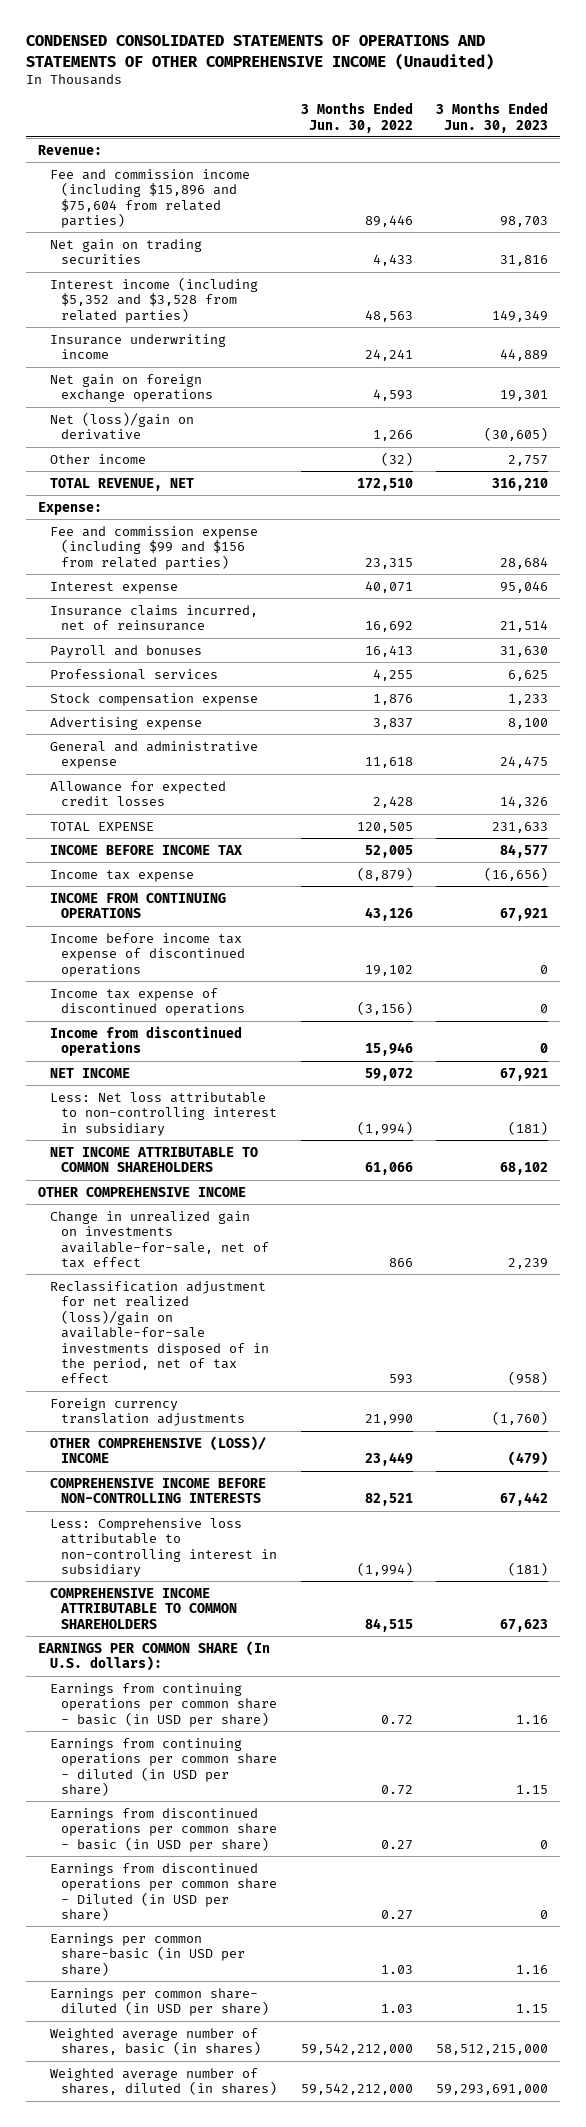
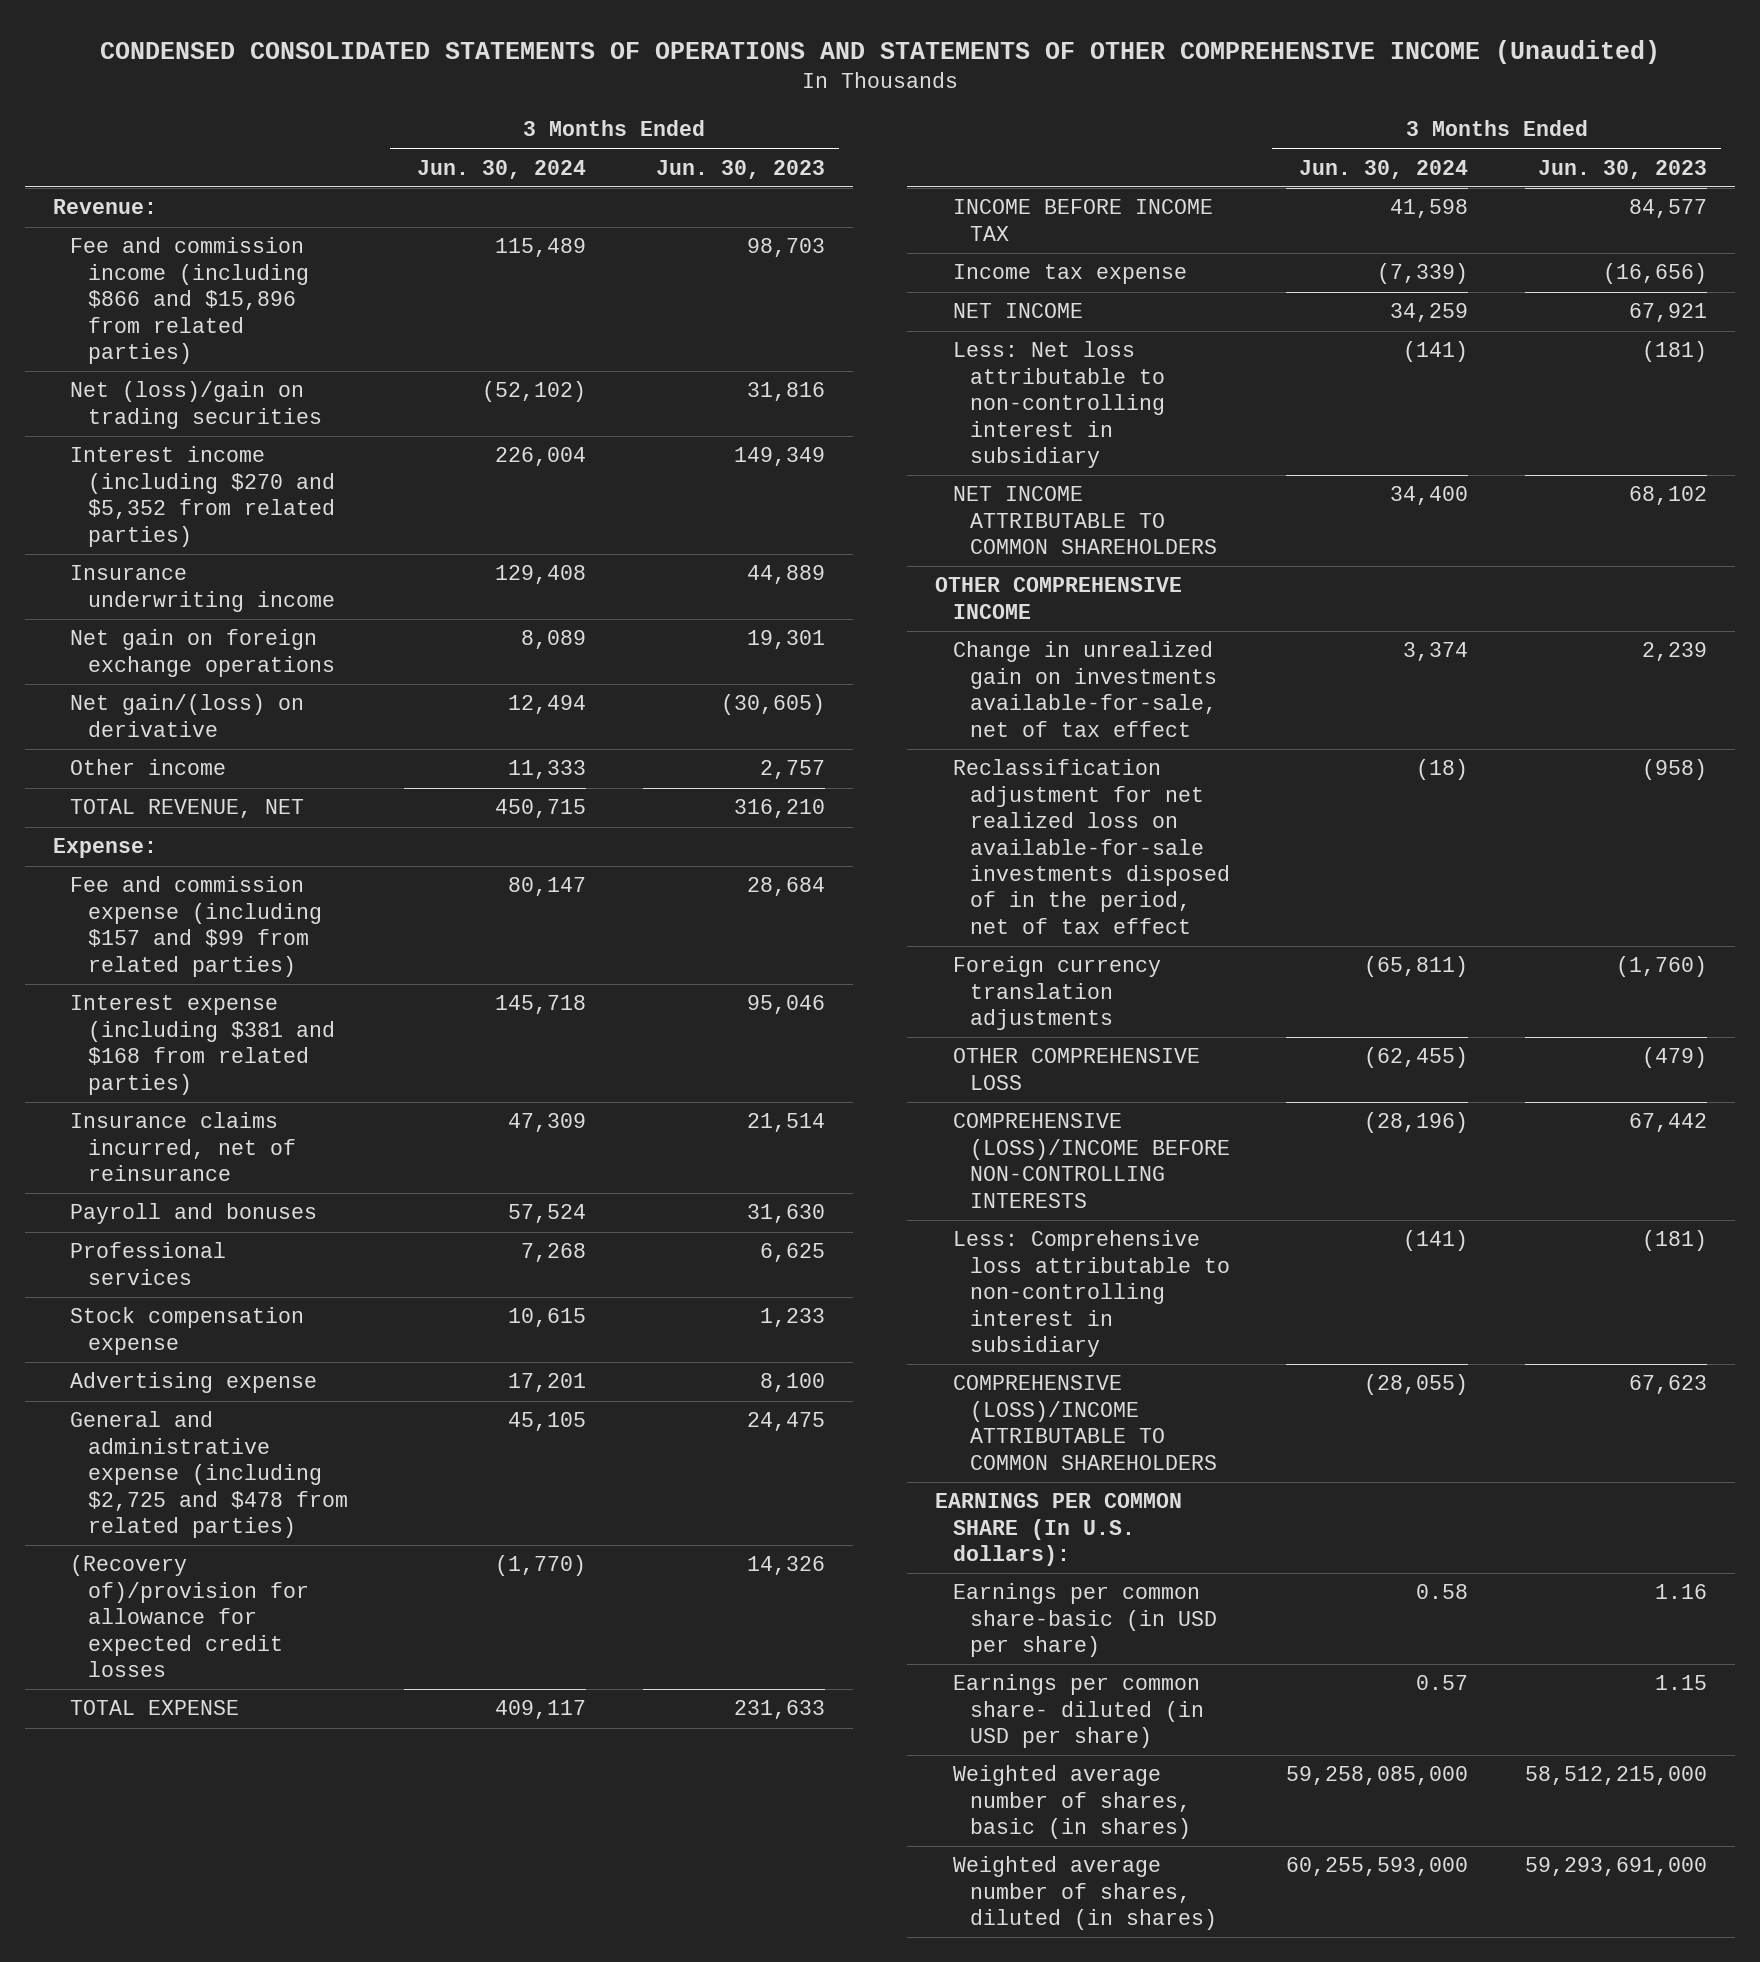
- | 3 Months Ended Jun. 30, 2022 | 3 Months Ended Jun. 30, 2023
+ | 3 Months Ended Jun. 30, 2024 | 3 Months Ended Jun. 30, 2023
- Fee and commission income (including $15,896 and $75,604 from related parties) | 89,446 | 98,703
- Net gain on trading securities | 4,433 | 31,816
- Interest income (including $5,352 and $3,528 from related parties) | 48,563 | 149,349
+ Fee and commission income (including $866 and $15,896 from related parties) | 115,489 | 98,703
+ Net (loss)/gain on trading securities | (52,102) | 31,816
+ Interest income (including $270 and $5,352 from related parties) | 226,004 | 149,349
- Net (loss)/gain on derivative | 1,266 | (30,605)
+ Net gain/(loss) on derivative | 12,494 | (30,605)
- Fee and commission expense (including $99 and $156 from related parties) | 23,315 | 28,684
- Interest expense | 40,071 | 95,046
+ Fee and commission expense (including $157 and $99 from related parties) | 80,147 | 28,684
+ Interest expense (including $381 and $168 from related parties) | 145,718 | 95,046
- General and administrative expense | 11,618 | 24,475
- Allowance for expected credit losses | 2,428 | 14,326
+ General and administrative expense (including $2,725 and $478 from related parties) | 45,105 | 24,475
+ (Recovery of)/provision for allowance for expected credit losses | (1,770) | 14,326
- INCOME FROM CONTINUING OPERATIONS | 43,126 | 67,921
- Income before income tax expense of discontinued operations | 19,102 | 0
- Income tax expense of discontinued operations | (3,156) | 0
- Income from discontinued operations | 15,946 | 0
- Reclassification adjustment for net realized (loss)/gain on available-for-sale investments disposed of in the period, net of tax effect | 593 | (958)
+ Reclassification adjustment for net realized loss on available-for-sale investments disposed of in the period, net of tax effect | (18) | (958)
- OTHER COMPREHENSIVE (LOSS)/ INCOME | 23,449 | (479)
- COMPREHENSIVE INCOME BEFORE NON-CONTROLLING INTERESTS | 82,521 | 67,442
+ OTHER COMPREHENSIVE LOSS | (62,455) | (479)
+ COMPREHENSIVE (LOSS)/INCOME BEFORE NON-CONTROLLING INTERESTS | (28,196) | 67,442
- COMPREHENSIVE INCOME ATTRIBUTABLE TO COMMON SHAREHOLDERS | 84,515 | 67,623
+ COMPREHENSIVE (LOSS)/INCOME ATTRIBUTABLE TO COMMON SHAREHOLDERS | (28,055) | 67,623
- Earnings from continuing operations per common share - basic (in USD per share) | 0.72 | 1.16
- Earnings from continuing operations per common share - diluted (in USD per share) | 0.72 | 1.15
- Earnings from discontinued operations per common share - basic (in USD per share) | 0.27 | 0
- Earnings from discontinued operations per common share - Diluted (in USD per share) | 0.27 | 0

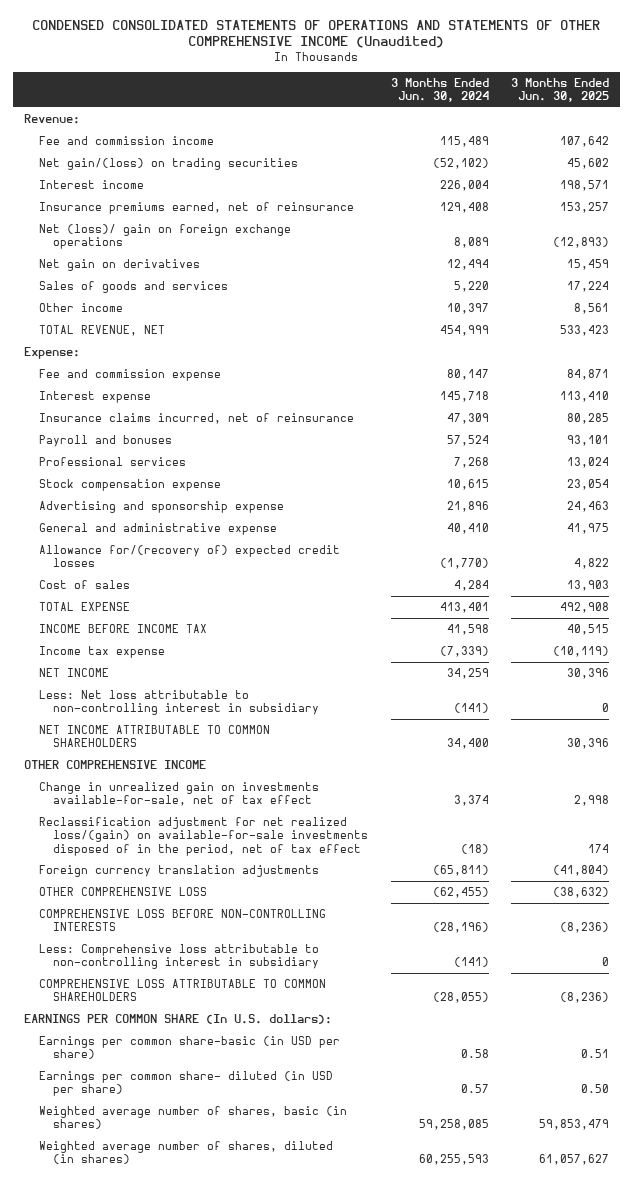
- | 3 Months Ended Jun. 30, 2024 | 3 Months Ended Jun. 30, 2023
+ | 3 Months Ended Jun. 30, 2024 | 3 Months Ended Jun. 30, 2025
- Fee and commission income (including $866 and $15,896 from related parties) | 115,489 | 98,703
- Net (loss)/gain on trading securities | (52,102) | 31,816
- Interest income (including $270 and $5,352 from related parties) | 226,004 | 149,349
- Insurance underwriting income | 129,408 | 44,889
- Net gain on foreign exchange operations | 8,089 | 19,301
- Net gain/(loss) on derivative | 12,494 | (30,605)
- Other income | 11,333 | 2,757
- TOTAL REVENUE, NET | 450,715 | 316,210
+ Fee and commission income | 115,489 | 107,642
+ Net gain/(loss) on trading securities | (52,102) | 45,602
+ Interest income | 226,004 | 198,571
+ Insurance premiums earned, net of reinsurance | 129,408 | 153,257
+ Net (loss)/ gain on foreign exchange operations | 8,089 | (12,893)
+ Net gain on derivatives | 12,494 | 15,459
+ Sales of goods and services | 5,220 | 17,224
+ Other income | 10,397 | 8,561
+ TOTAL REVENUE, NET | 454,999 | 533,423
- Fee and commission expense (including $157 and $99 from related parties) | 80,147 | 28,684
- Interest expense (including $381 and $168 from related parties) | 145,718 | 95,046
+ Fee and commission expense | 80,147 | 84,871
+ Interest expense | 145,718 | 113,410
- Advertising expense | 17,201 | 8,100
- General and administrative expense (including $2,725 and $478 from related parties) | 45,105 | 24,475
- (Recovery of)/provision for allowance for expected credit losses | (1,770) | 14,326
- TOTAL EXPENSE | 409,117 | 231,633
+ Advertising and sponsorship expense | 21,896 | 24,463
+ General and administrative expense | 40,410 | 41,975
+ Allowance for/(recovery of) expected credit losses | (1,770) | 4,822
+ Cost of sales | 4,284 | 13,903
+ TOTAL EXPENSE | 413,401 | 492,908
- Reclassification adjustment for net realized loss on available-for-sale investments disposed of in the period, net of tax effect | (18) | (958)
+ Reclassification adjustment for net realized loss/(gain) on available-for-sale investments disposed of in the period, net of tax effect | (18) | 174
- COMPREHENSIVE (LOSS)/INCOME BEFORE NON-CONTROLLING INTERESTS | (28,196) | 67,442
+ COMPREHENSIVE LOSS BEFORE NON-CONTROLLING INTERESTS | (28,196) | (8,236)
- COMPREHENSIVE (LOSS)/INCOME ATTRIBUTABLE TO COMMON SHAREHOLDERS | (28,055) | 67,623
+ COMPREHENSIVE LOSS ATTRIBUTABLE TO COMMON SHAREHOLDERS | (28,055) | (8,236)
- Weighted average number of shares, basic (in shares) | 59,258,085,000 | 58,512,215,000
- Weighted average number of shares, diluted (in shares) | 60,255,593,000 | 59,293,691,000
+ Weighted average number of shares, basic (in shares) | 59,258,085 | 59,853,479
+ Weighted average number of shares, diluted (in shares) | 60,255,593 | 61,057,627

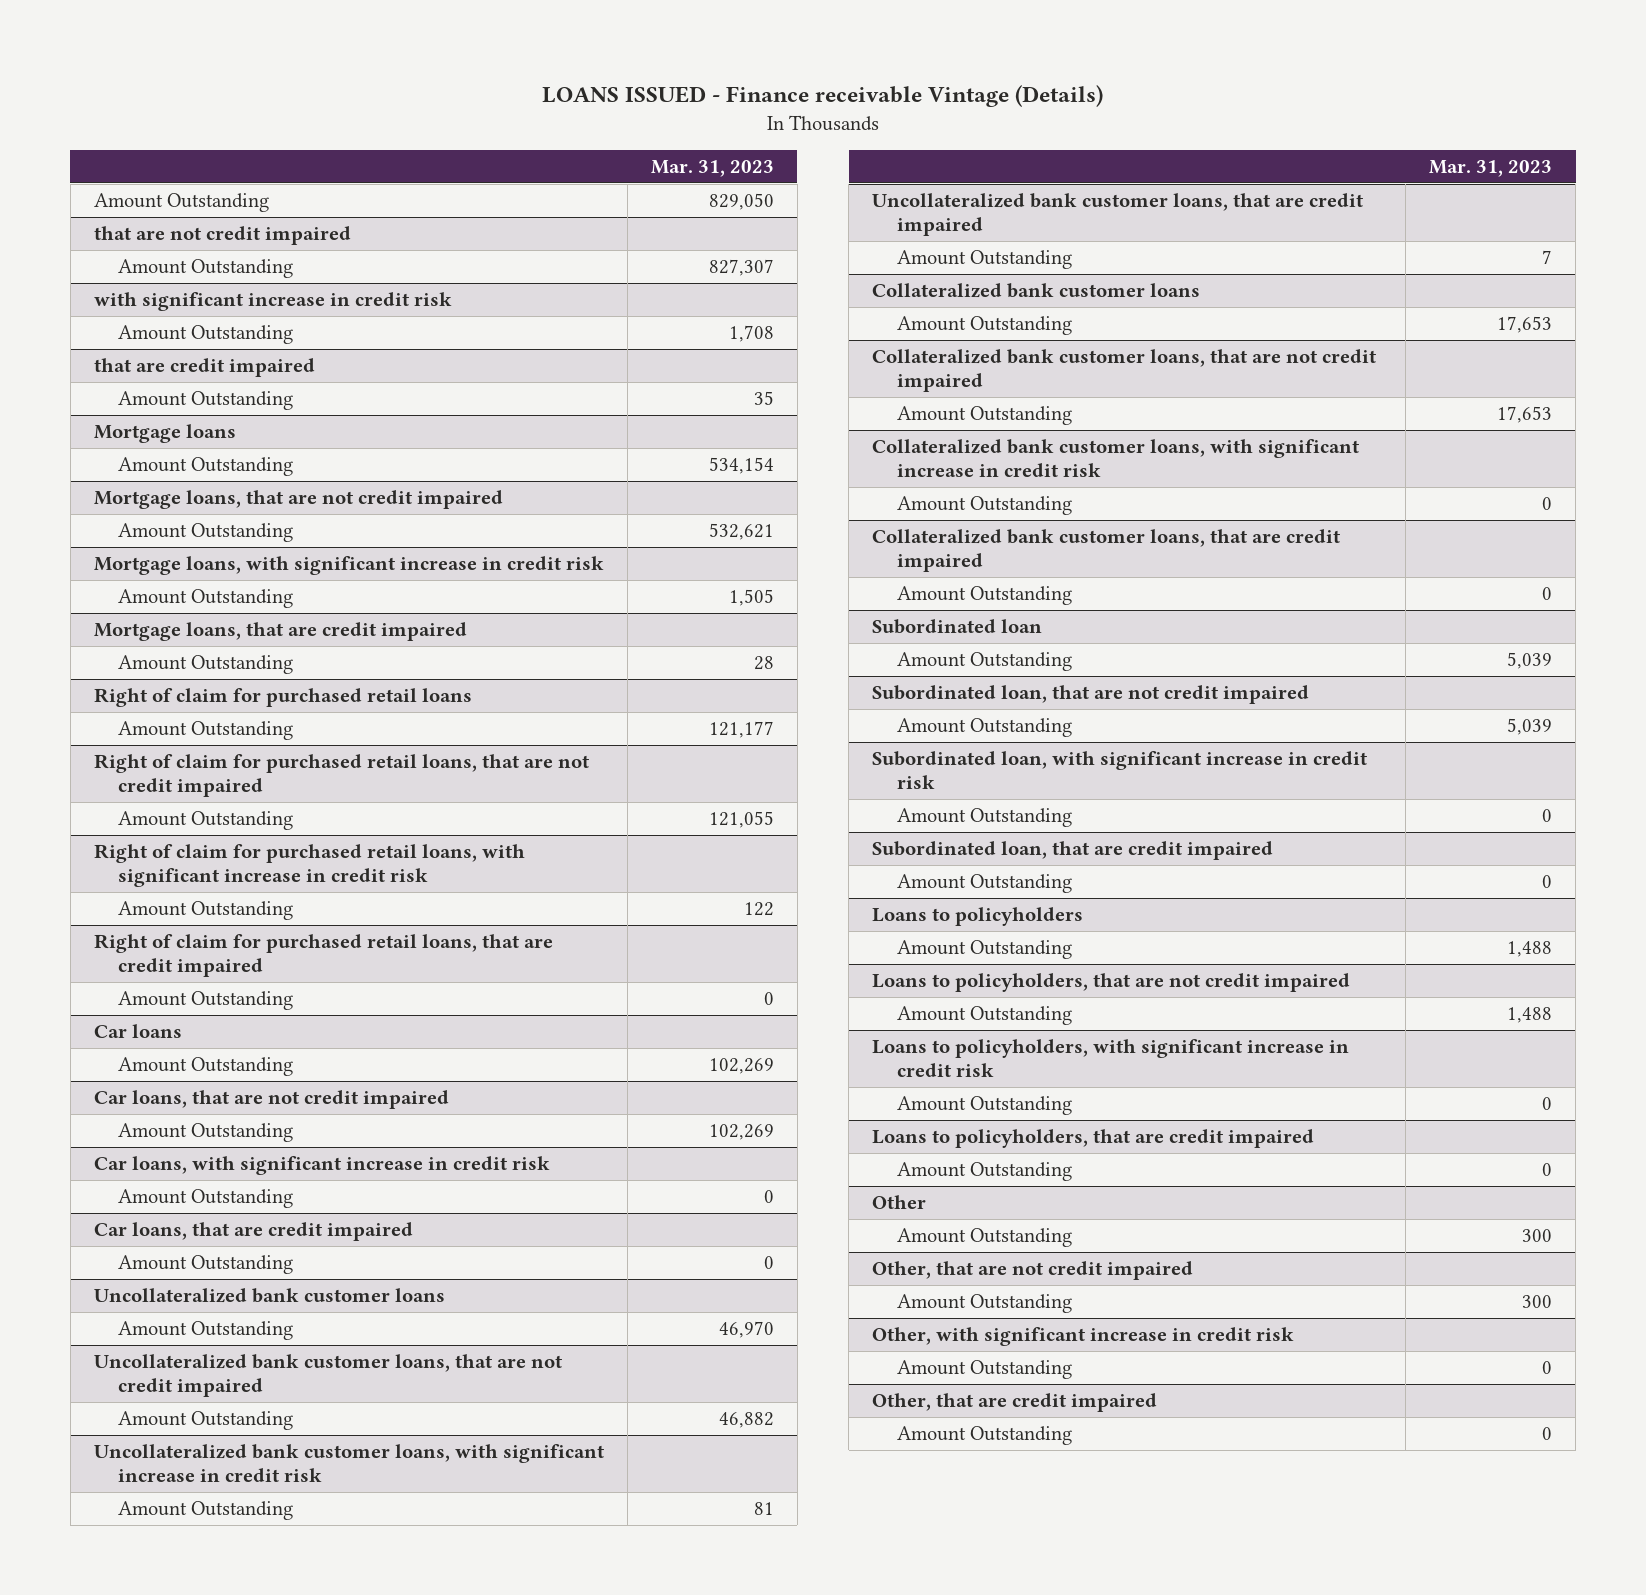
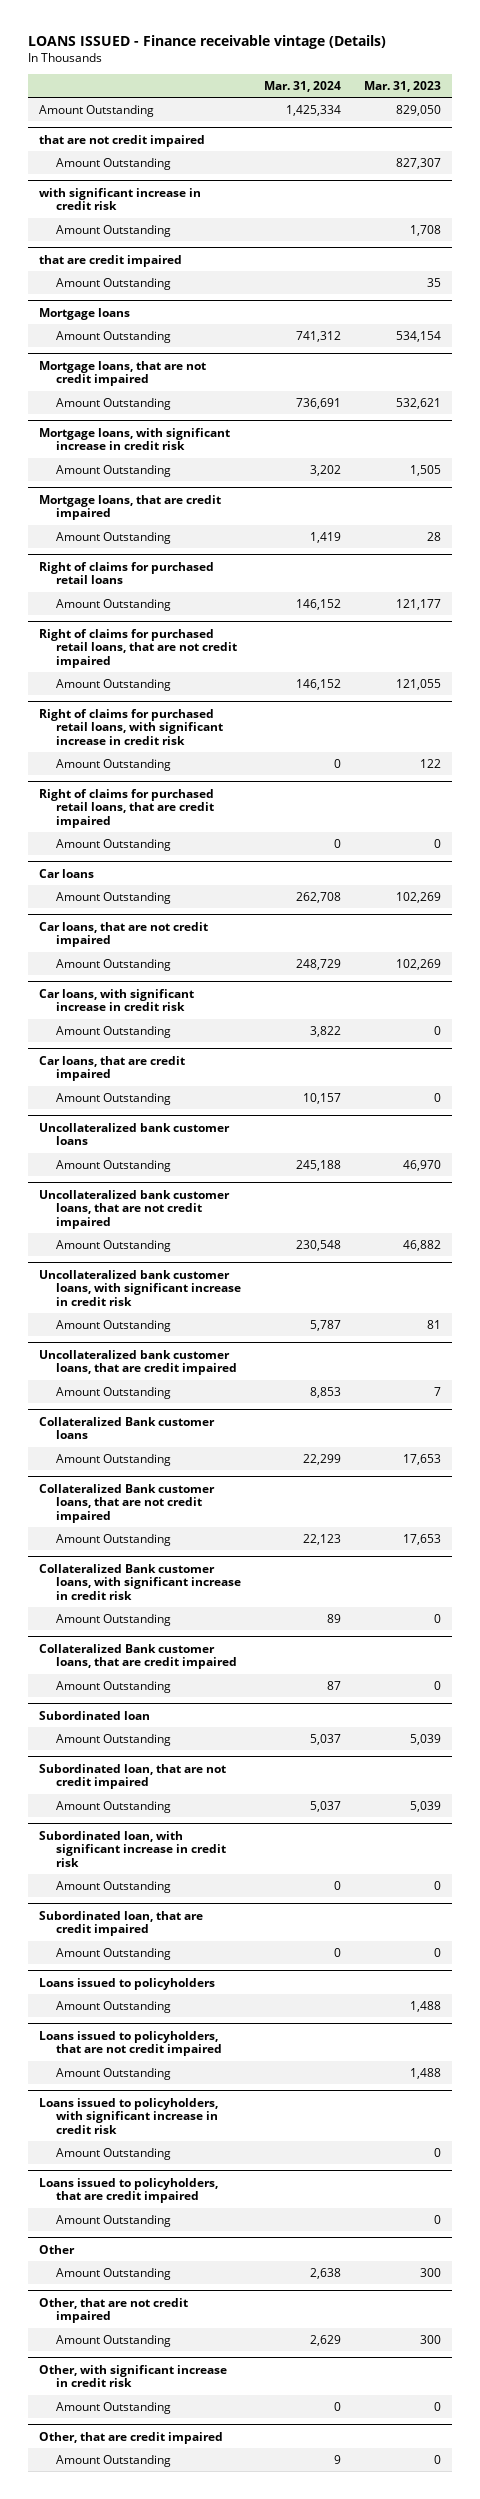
- LOANS ISSUED - Finance receivable Vintage (Details)
+ LOANS ISSUED - Finance receivable vintage (Details)
- | Mar. 31, 2023
+ | Mar. 31, 2024 | Mar. 31, 2023
- Right of claim for purchased retail loans
+ Right of claims for purchased retail loans
- Right of claim for purchased retail loans, that are not credit impaired
+ Right of claims for purchased retail loans, that are not credit impaired
- Right of claim for purchased retail loans, with significant increase in credit risk
+ Right of claims for purchased retail loans, with significant increase in credit risk
- Right of claim for purchased retail loans, that are credit impaired
+ Right of claims for purchased retail loans, that are credit impaired
- Collateralized bank customer loans
+ Collateralized Bank customer loans
- Collateralized bank customer loans, that are not credit impaired
+ Collateralized Bank customer loans, that are not credit impaired
- Collateralized bank customer loans, with significant increase in credit risk
+ Collateralized Bank customer loans, with significant increase in credit risk
- Collateralized bank customer loans, that are credit impaired
+ Collateralized Bank customer loans, that are credit impaired
- Loans to policyholders
+ Loans issued to policyholders
- Loans to policyholders, that are not credit impaired
+ Loans issued to policyholders, that are not credit impaired
- Loans to policyholders, with significant increase in credit risk
+ Loans issued to policyholders, with significant increase in credit risk
- Loans to policyholders, that are credit impaired
+ Loans issued to policyholders, that are credit impaired

